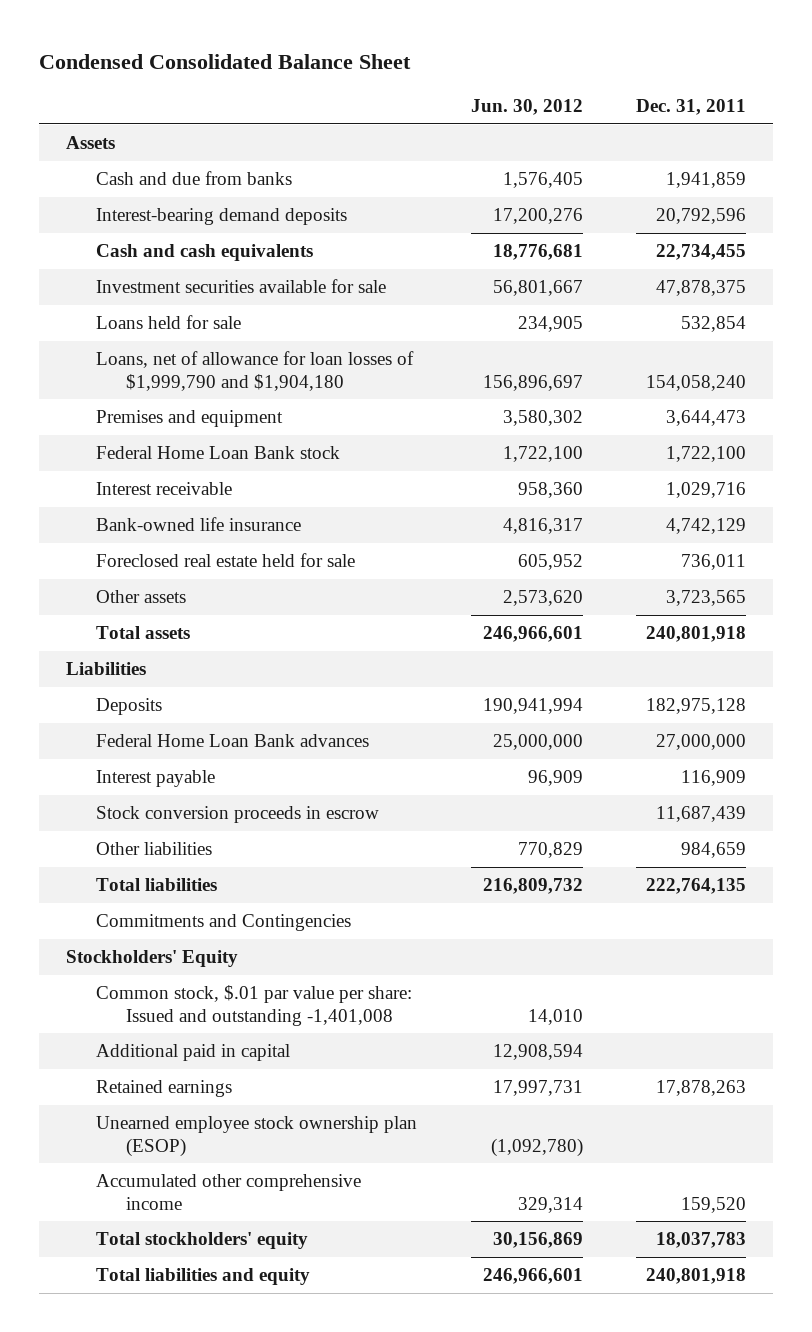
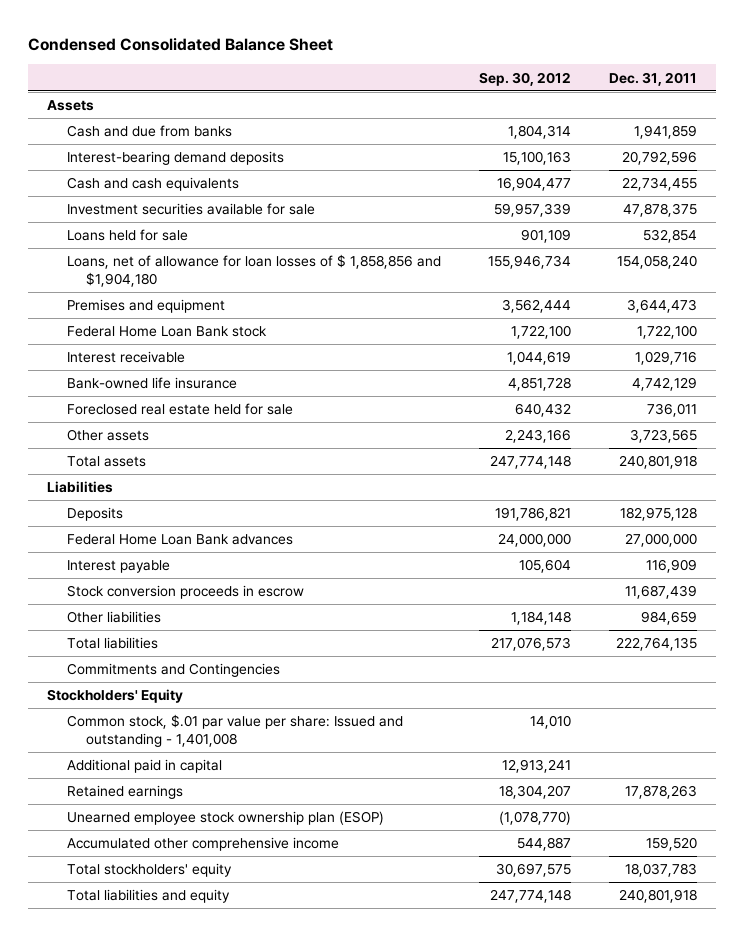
- | Jun. 30, 2012 | Dec. 31, 2011
+ | Sep. 30, 2012 | Dec. 31, 2011
- Loans, net of allowance for loan losses of $1,999,790 and $1,904,180 | 156,896,697 | 154,058,240
+ Loans, net of allowance for loan losses of $ 1,858,856 and $1,904,180 | 155,946,734 | 154,058,240
- Common stock, $.01 par value per share: Issued and outstanding -1,401,008 | 14,010 |
+ Common stock, $.01 par value per share: Issued and outstanding - 1,401,008 | 14,010 |

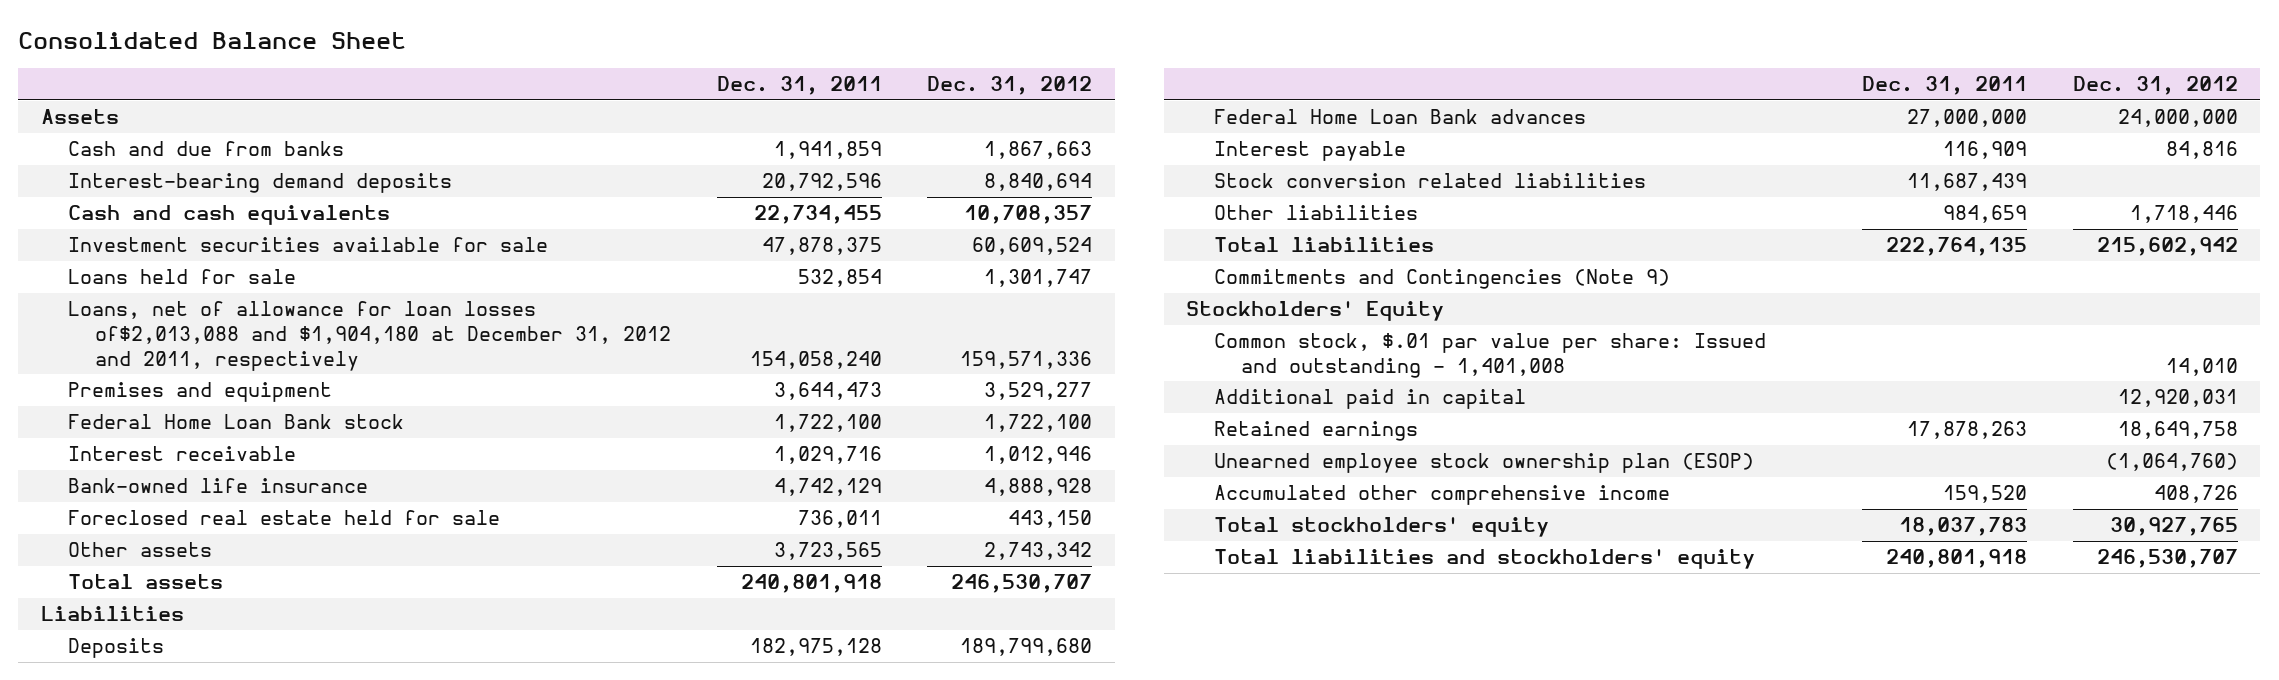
- Condensed Consolidated Balance Sheet
+ Consolidated Balance Sheet
- | Sep. 30, 2012 | Dec. 31, 2011
+ | Dec. 31, 2011 | Dec. 31, 2012
- Loans, net of allowance for loan losses of $ 1,858,856 and $1,904,180 | 155,946,734 | 154,058,240
+ Loans, net of allowance for loan losses of$2,013,088 and $1,904,180 at December 31, 2012 and 2011, respectively | 154,058,240 | 159,571,336
- Stock conversion proceeds in escrow | | 11,687,439
+ Stock conversion related liabilities | 11,687,439 |
- Commitments and Contingencies
+ Commitments and Contingencies (Note 9)
- Total liabilities and equity | 247,774,148 | 240,801,918
+ Total liabilities and stockholders' equity | 240,801,918 | 246,530,707

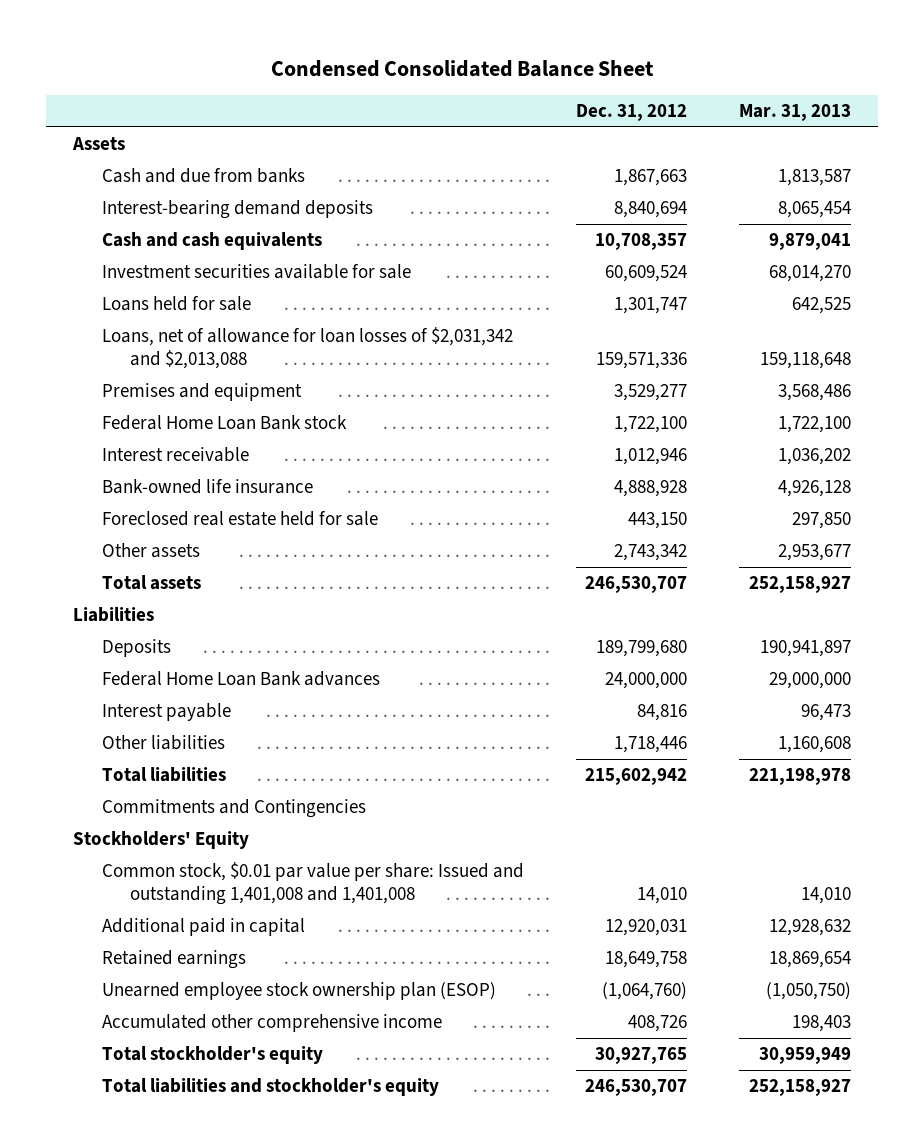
- Consolidated Balance Sheet
+ Condensed Consolidated Balance Sheet
- | Dec. 31, 2011 | Dec. 31, 2012
+ | Dec. 31, 2012 | Mar. 31, 2013
- Loans, net of allowance for loan losses of$2,013,088 and $1,904,180 at December 31, 2012 and 2011, respectively | 154,058,240 | 159,571,336
+ Loans, net of allowance for loan losses of $2,031,342 and $2,013,088 | 159,571,336 | 159,118,648
- Stock conversion related liabilities | 11,687,439 |
- Commitments and Contingencies (Note 9)
+ Commitments and Contingencies
- Common stock, $.01 par value per share: Issued and outstanding - 1,401,008 | | 14,010
+ Common stock, $0.01 par value per share: Issued and outstanding 1,401,008 and 1,401,008 | 14,010 | 14,010
- Total stockholders' equity | 18,037,783 | 30,927,765
- Total liabilities and stockholders' equity | 240,801,918 | 246,530,707
+ Total stockholder's equity | 30,927,765 | 30,959,949
+ Total liabilities and stockholder's equity | 246,530,707 | 252,158,927

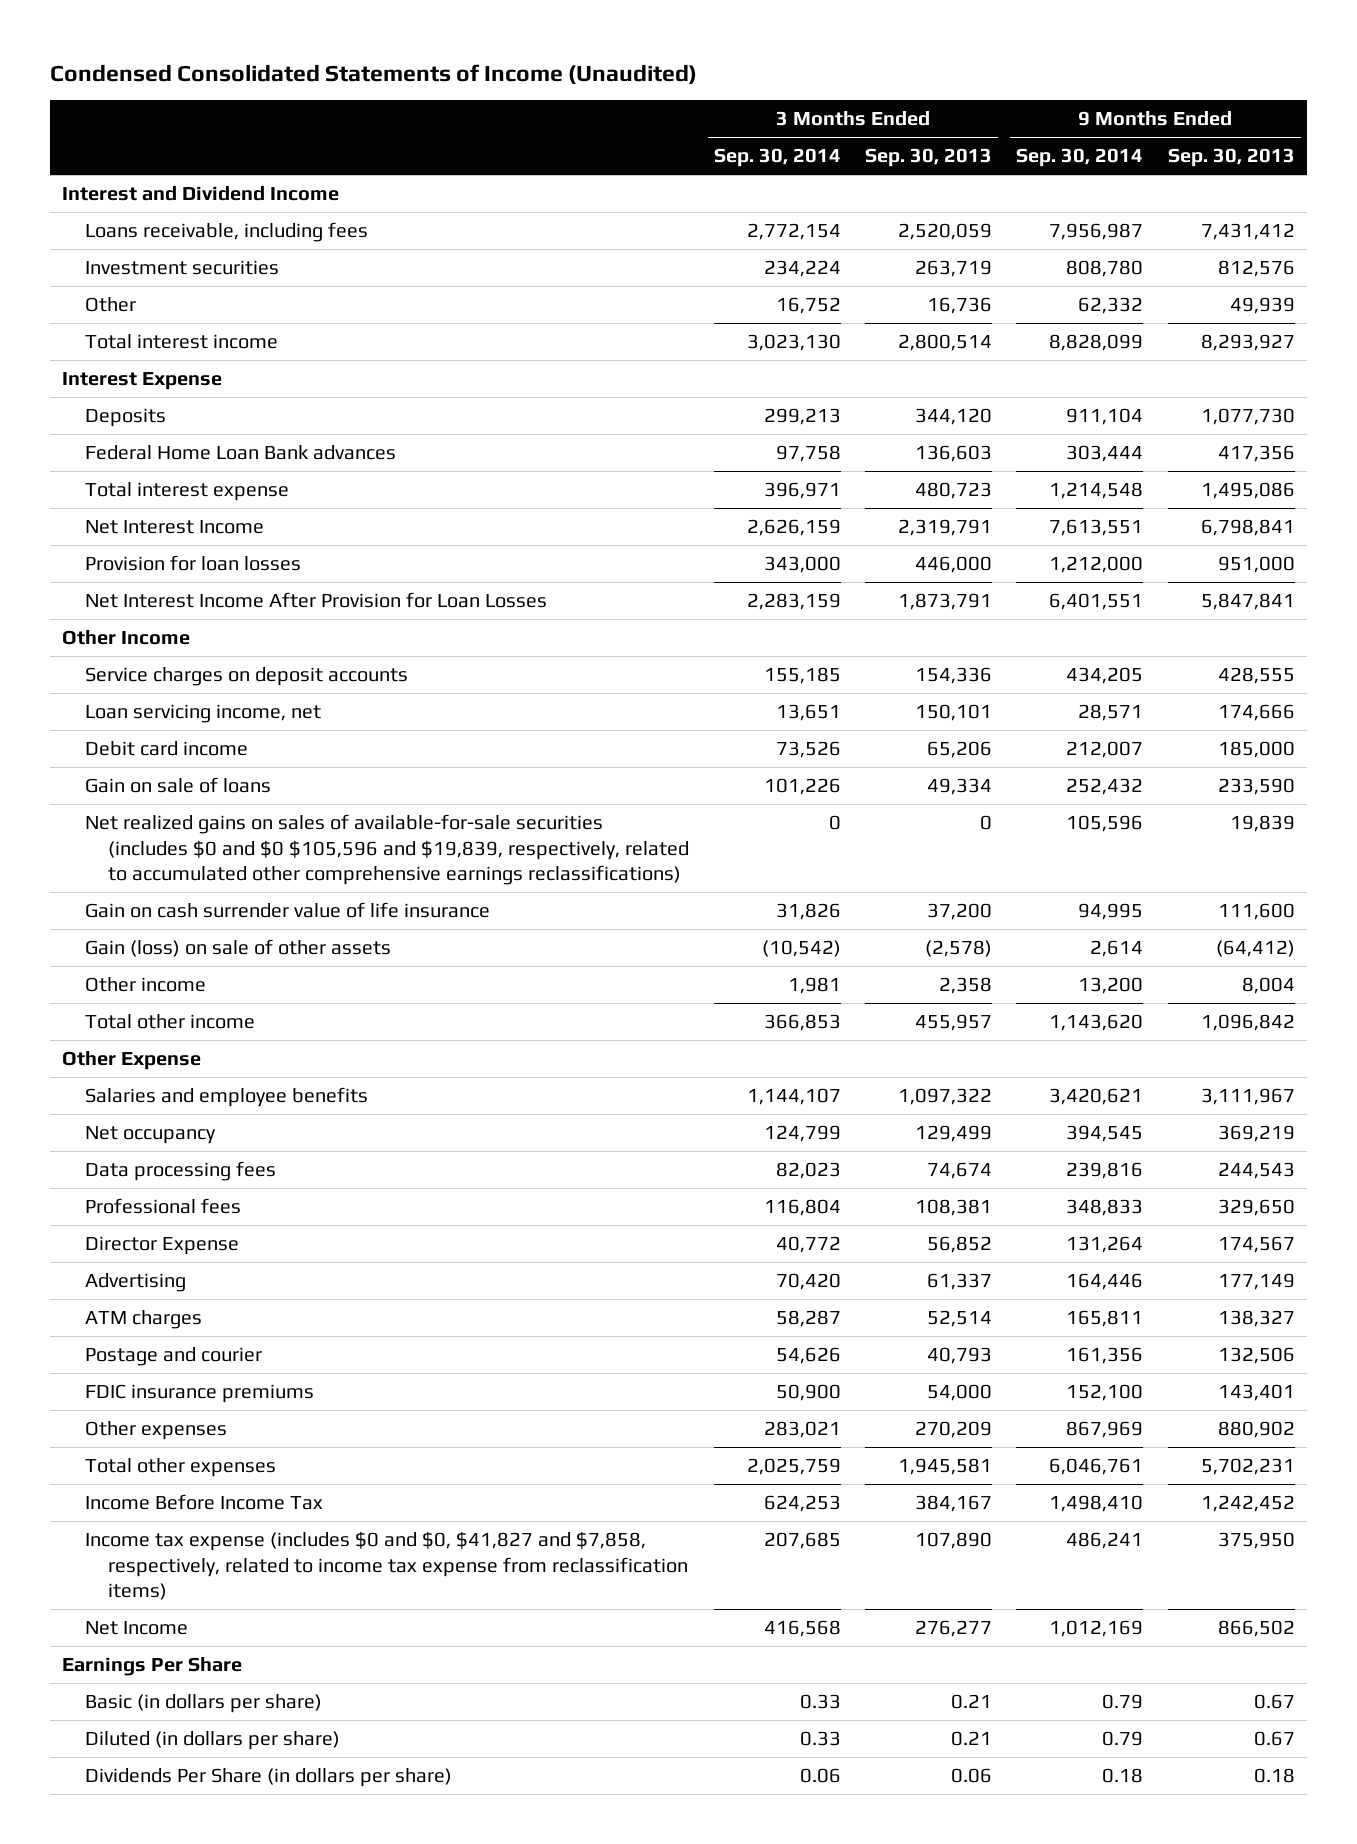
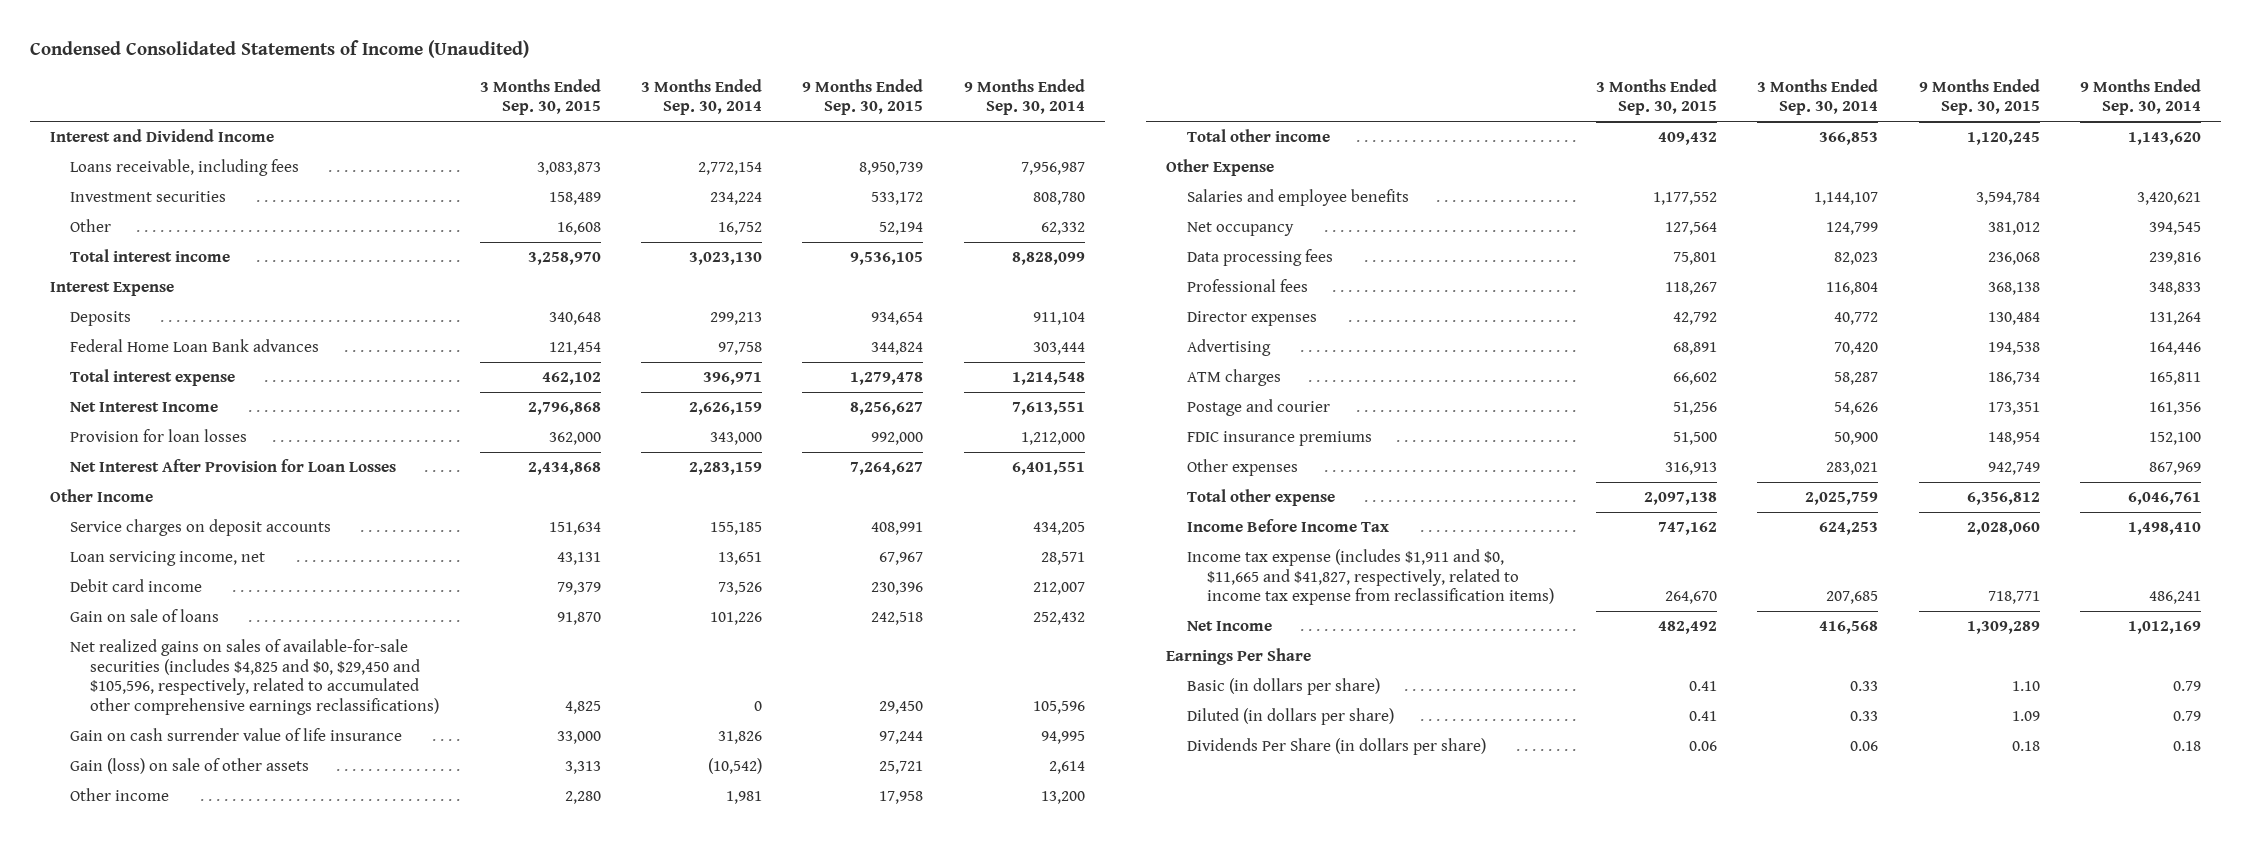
- | 3 Months Ended Sep. 30, 2014 | 3 Months Ended Sep. 30, 2013 | 9 Months Ended Sep. 30, 2014 | 9 Months Ended Sep. 30, 2013
+ | 3 Months Ended Sep. 30, 2015 | 3 Months Ended Sep. 30, 2014 | 9 Months Ended Sep. 30, 2015 | 9 Months Ended Sep. 30, 2014
- Net Interest Income After Provision for Loan Losses | 2,283,159 | 1,873,791 | 6,401,551 | 5,847,841
+ Net Interest After Provision for Loan Losses | 2,434,868 | 2,283,159 | 7,264,627 | 6,401,551
- Net realized gains on sales of available-for-sale securities (includes $0 and $0 $105,596 and $19,839, respectively, related to accumulated other comprehensive earnings reclassifications) | 0 | 0 | 105,596 | 19,839
+ Net realized gains on sales of available-for-sale securities (includes $4,825 and $0, $29,450 and $105,596, respectively, related to accumulated other comprehensive earnings reclassifications) | 4,825 | 0 | 29,450 | 105,596
- Director Expense | 40,772 | 56,852 | 131,264 | 174,567
+ Director expenses | 42,792 | 40,772 | 130,484 | 131,264
- Total other expenses | 2,025,759 | 1,945,581 | 6,046,761 | 5,702,231
+ Total other expense | 2,097,138 | 2,025,759 | 6,356,812 | 6,046,761
- Income tax expense (includes $0 and $0, $41,827 and $7,858, respectively, related to income tax expense from reclassification items) | 207,685 | 107,890 | 486,241 | 375,950
+ Income tax expense (includes $1,911 and $0, $11,665 and $41,827, respectively, related to income tax expense from reclassification items) | 264,670 | 207,685 | 718,771 | 486,241

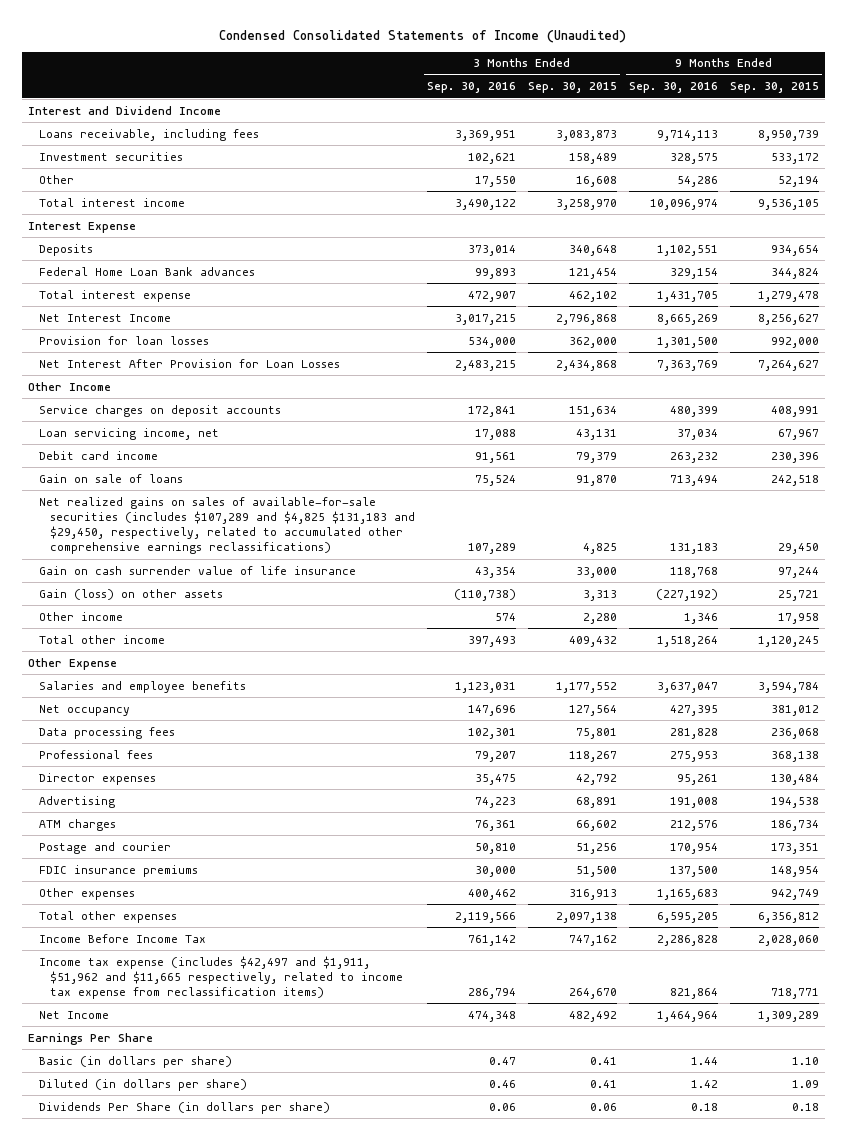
- | 3 Months Ended Sep. 30, 2015 | 3 Months Ended Sep. 30, 2014 | 9 Months Ended Sep. 30, 2015 | 9 Months Ended Sep. 30, 2014
+ | 3 Months Ended Sep. 30, 2016 | 3 Months Ended Sep. 30, 2015 | 9 Months Ended Sep. 30, 2016 | 9 Months Ended Sep. 30, 2015
- Net realized gains on sales of available-for-sale securities (includes $4,825 and $0, $29,450 and $105,596, respectively, related to accumulated other comprehensive earnings reclassifications) | 4,825 | 0 | 29,450 | 105,596
+ Net realized gains on sales of available-for-sale securities (includes $107,289 and $4,825 $131,183 and $29,450, respectively, related to accumulated other comprehensive earnings reclassifications) | 107,289 | 4,825 | 131,183 | 29,450
- Gain (loss) on sale of other assets | 3,313 | (10,542) | 25,721 | 2,614
+ Gain (loss) on other assets | (110,738) | 3,313 | (227,192) | 25,721
- Total other expense | 2,097,138 | 2,025,759 | 6,356,812 | 6,046,761
+ Total other expenses | 2,119,566 | 2,097,138 | 6,595,205 | 6,356,812
- Income tax expense (includes $1,911 and $0, $11,665 and $41,827, respectively, related to income tax expense from reclassification items) | 264,670 | 207,685 | 718,771 | 486,241
+ Income tax expense (includes $42,497 and $1,911, $51,962 and $11,665 respectively, related to income tax expense from reclassification items) | 286,794 | 264,670 | 821,864 | 718,771

